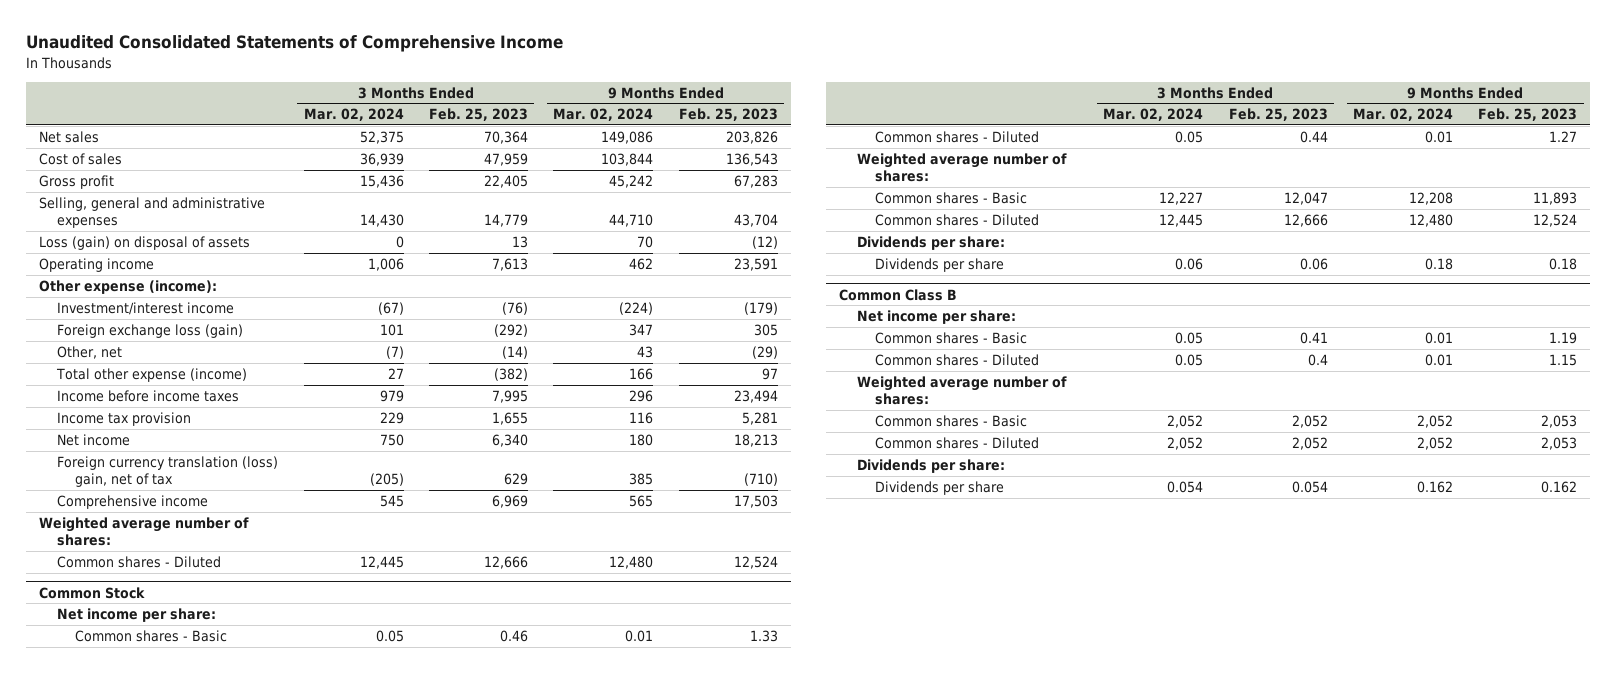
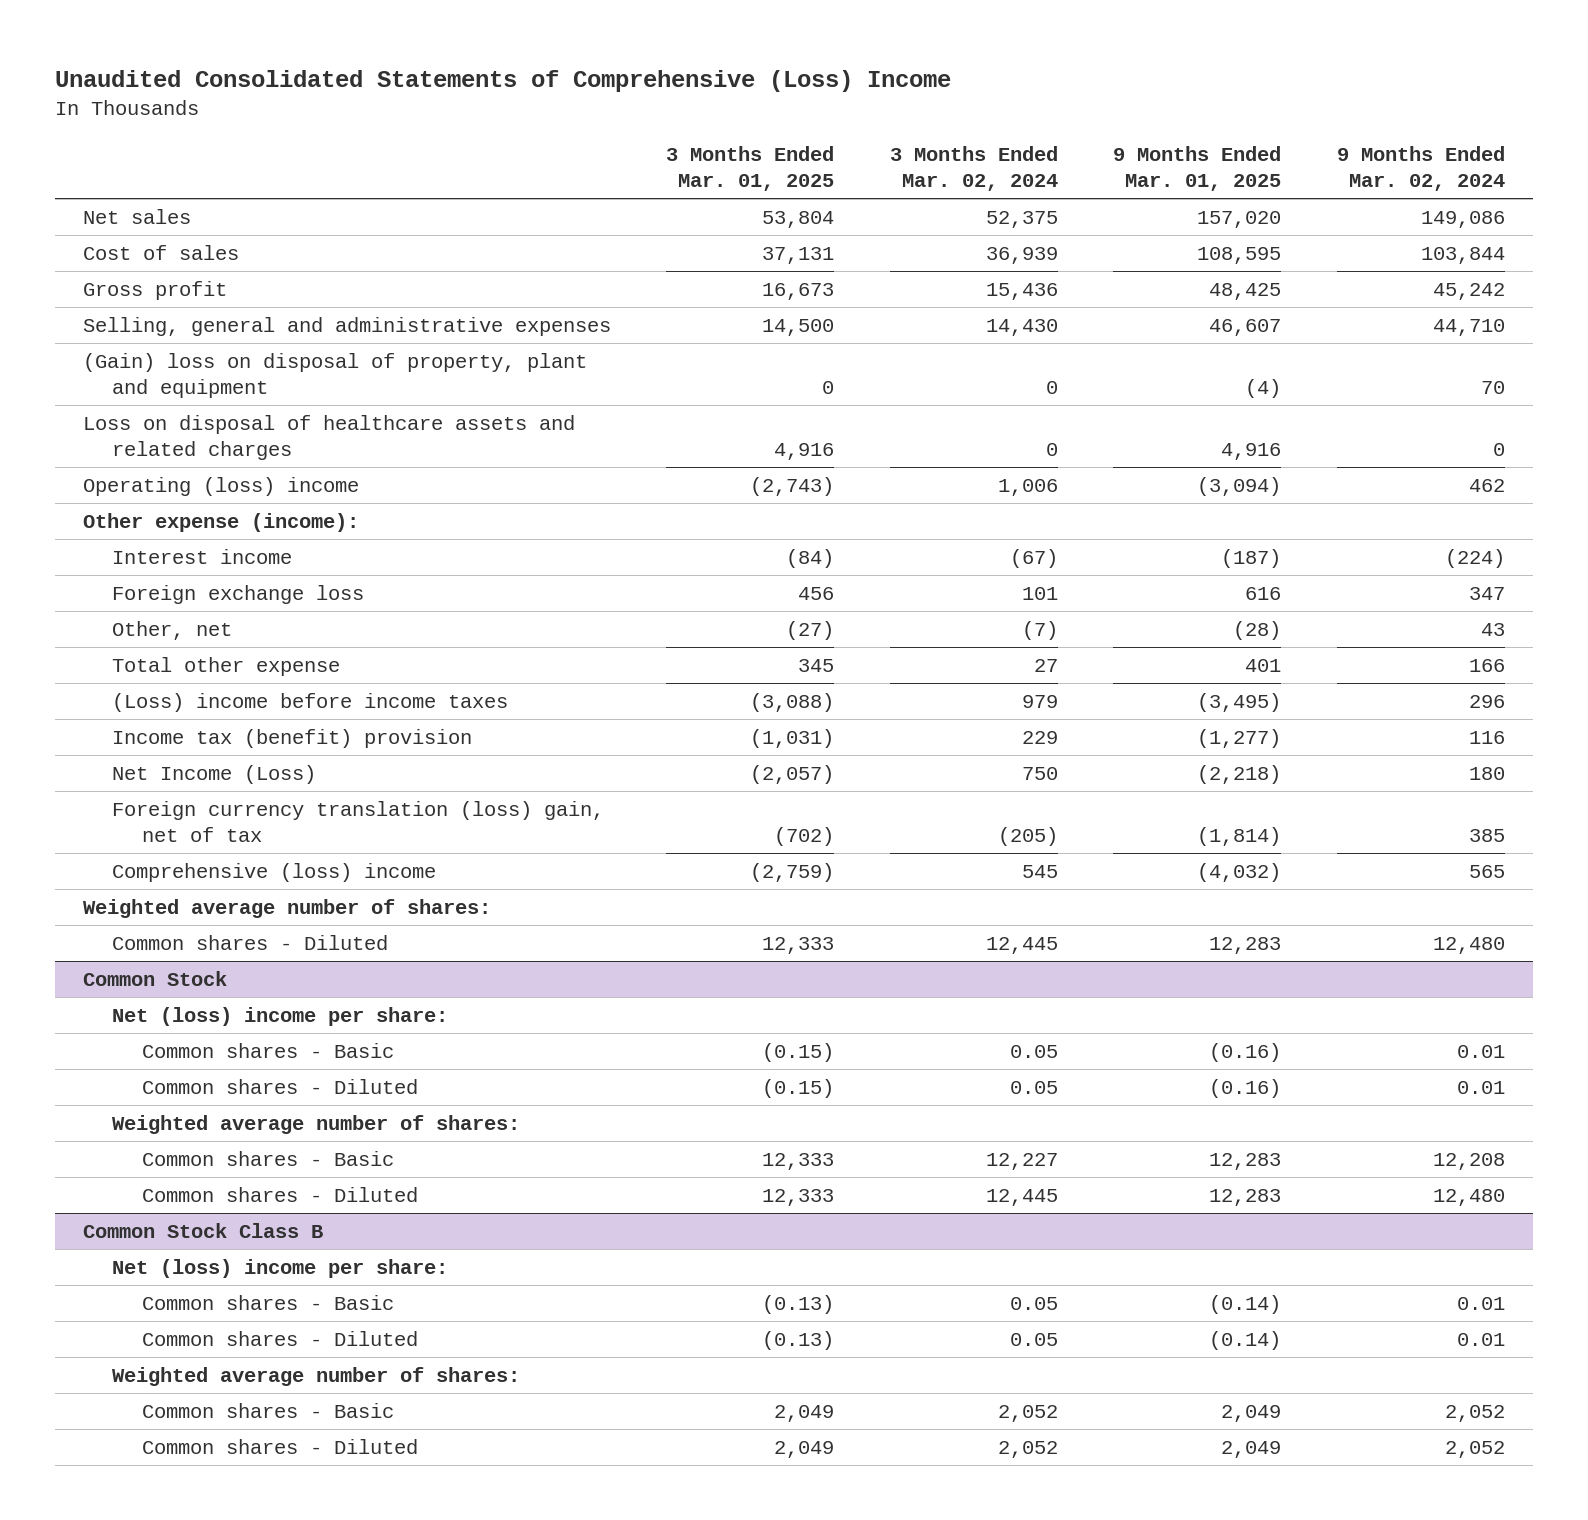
- Unaudited Consolidated Statements of Comprehensive Income
+ Unaudited Consolidated Statements of Comprehensive (Loss) Income
- | 3 Months Ended Mar. 02, 2024 | 3 Months Ended Feb. 25, 2023 | 9 Months Ended Mar. 02, 2024 | 9 Months Ended Feb. 25, 2023
+ | 3 Months Ended Mar. 01, 2025 | 3 Months Ended Mar. 02, 2024 | 9 Months Ended Mar. 01, 2025 | 9 Months Ended Mar. 02, 2024
- Loss (gain) on disposal of assets | 0 | 13 | 70 | (12)
- Operating income | 1,006 | 7,613 | 462 | 23,591
+ (Gain) loss on disposal of property, plant and equipment | 0 | 0 | (4) | 70
+ Loss on disposal of healthcare assets and related charges | 4,916 | 0 | 4,916 | 0
+ Operating (loss) income | (2,743) | 1,006 | (3,094) | 462
- Investment/interest income | (67) | (76) | (224) | (179)
- Foreign exchange loss (gain) | 101 | (292) | 347 | 305
+ Interest income | (84) | (67) | (187) | (224)
+ Foreign exchange loss | 456 | 101 | 616 | 347
- Total other expense (income) | 27 | (382) | 166 | 97
- Income before income taxes | 979 | 7,995 | 296 | 23,494
- Income tax provision | 229 | 1,655 | 116 | 5,281
- Net income | 750 | 6,340 | 180 | 18,213
+ Total other expense | 345 | 27 | 401 | 166
+ (Loss) income before income taxes | (3,088) | 979 | (3,495) | 296
+ Income tax (benefit) provision | (1,031) | 229 | (1,277) | 116
+ Net Income (Loss) | (2,057) | 750 | (2,218) | 180
- Comprehensive income | 545 | 6,969 | 565 | 17,503
+ Comprehensive (loss) income | (2,759) | 545 | (4,032) | 565
@ Common Stock
- Net income per share:
+ Net (loss) income per share:
- Dividends per share:
- Dividends per share | 0.06 | 0.06 | 0.18 | 0.18
- Common Class B
- Net income per share:
+ Common Stock Class B
+ Net (loss) income per share:
- Dividends per share:
- Dividends per share | 0.054 | 0.054 | 0.162 | 0.162

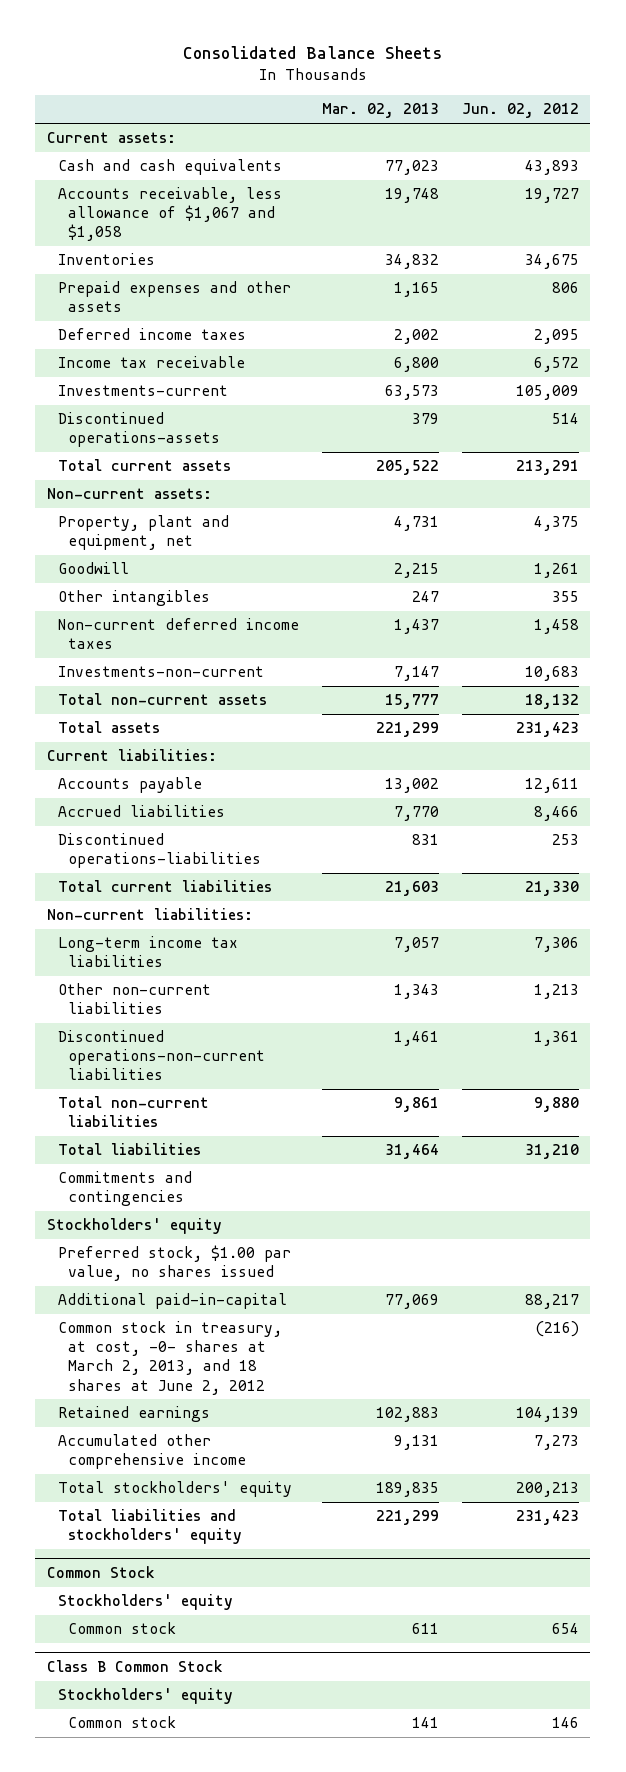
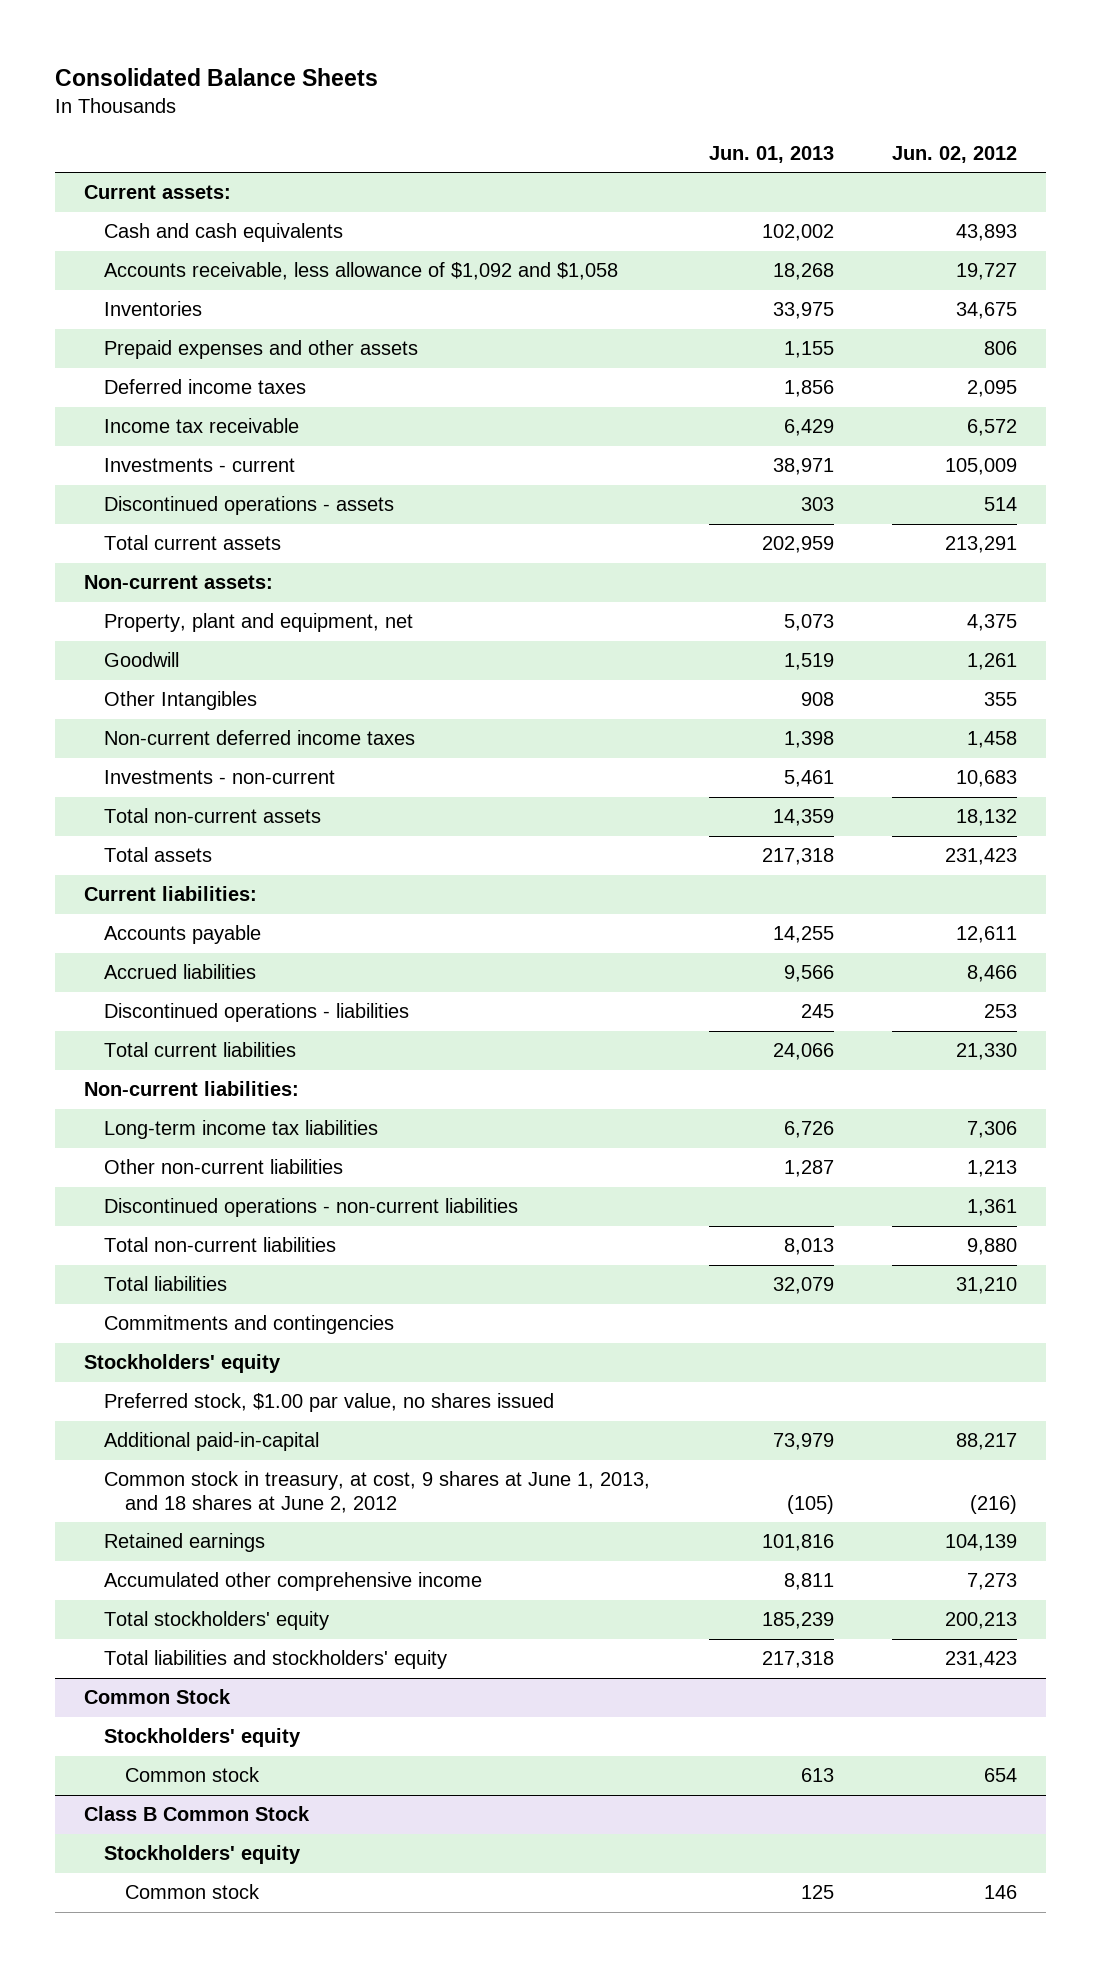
- | Mar. 02, 2013 | Jun. 02, 2012
+ | Jun. 01, 2013 | Jun. 02, 2012
- Accounts receivable, less allowance of $1,067 and $1,058 | 19,748 | 19,727
+ Accounts receivable, less allowance of $1,092 and $1,058 | 18,268 | 19,727
- Investments-current | 63,573 | 105,009
- Discontinued operations-assets | 379 | 514
+ Investments - current | 38,971 | 105,009
+ Discontinued operations - assets | 303 | 514
- Other intangibles | 247 | 355
+ Other Intangibles | 908 | 355
- Investments-non-current | 7,147 | 10,683
+ Investments - non-current | 5,461 | 10,683
- Discontinued operations-liabilities | 831 | 253
+ Discontinued operations - liabilities | 245 | 253
- Discontinued operations-non-current liabilities | 1,461 | 1,361
+ Discontinued operations - non-current liabilities | | 1,361
- Common stock in treasury, at cost, -0- shares at March 2, 2013, and 18 shares at June 2, 2012 | | (216)
+ Common stock in treasury, at cost, 9 shares at June 1, 2013, and 18 shares at June 2, 2012 | (105) | (216)

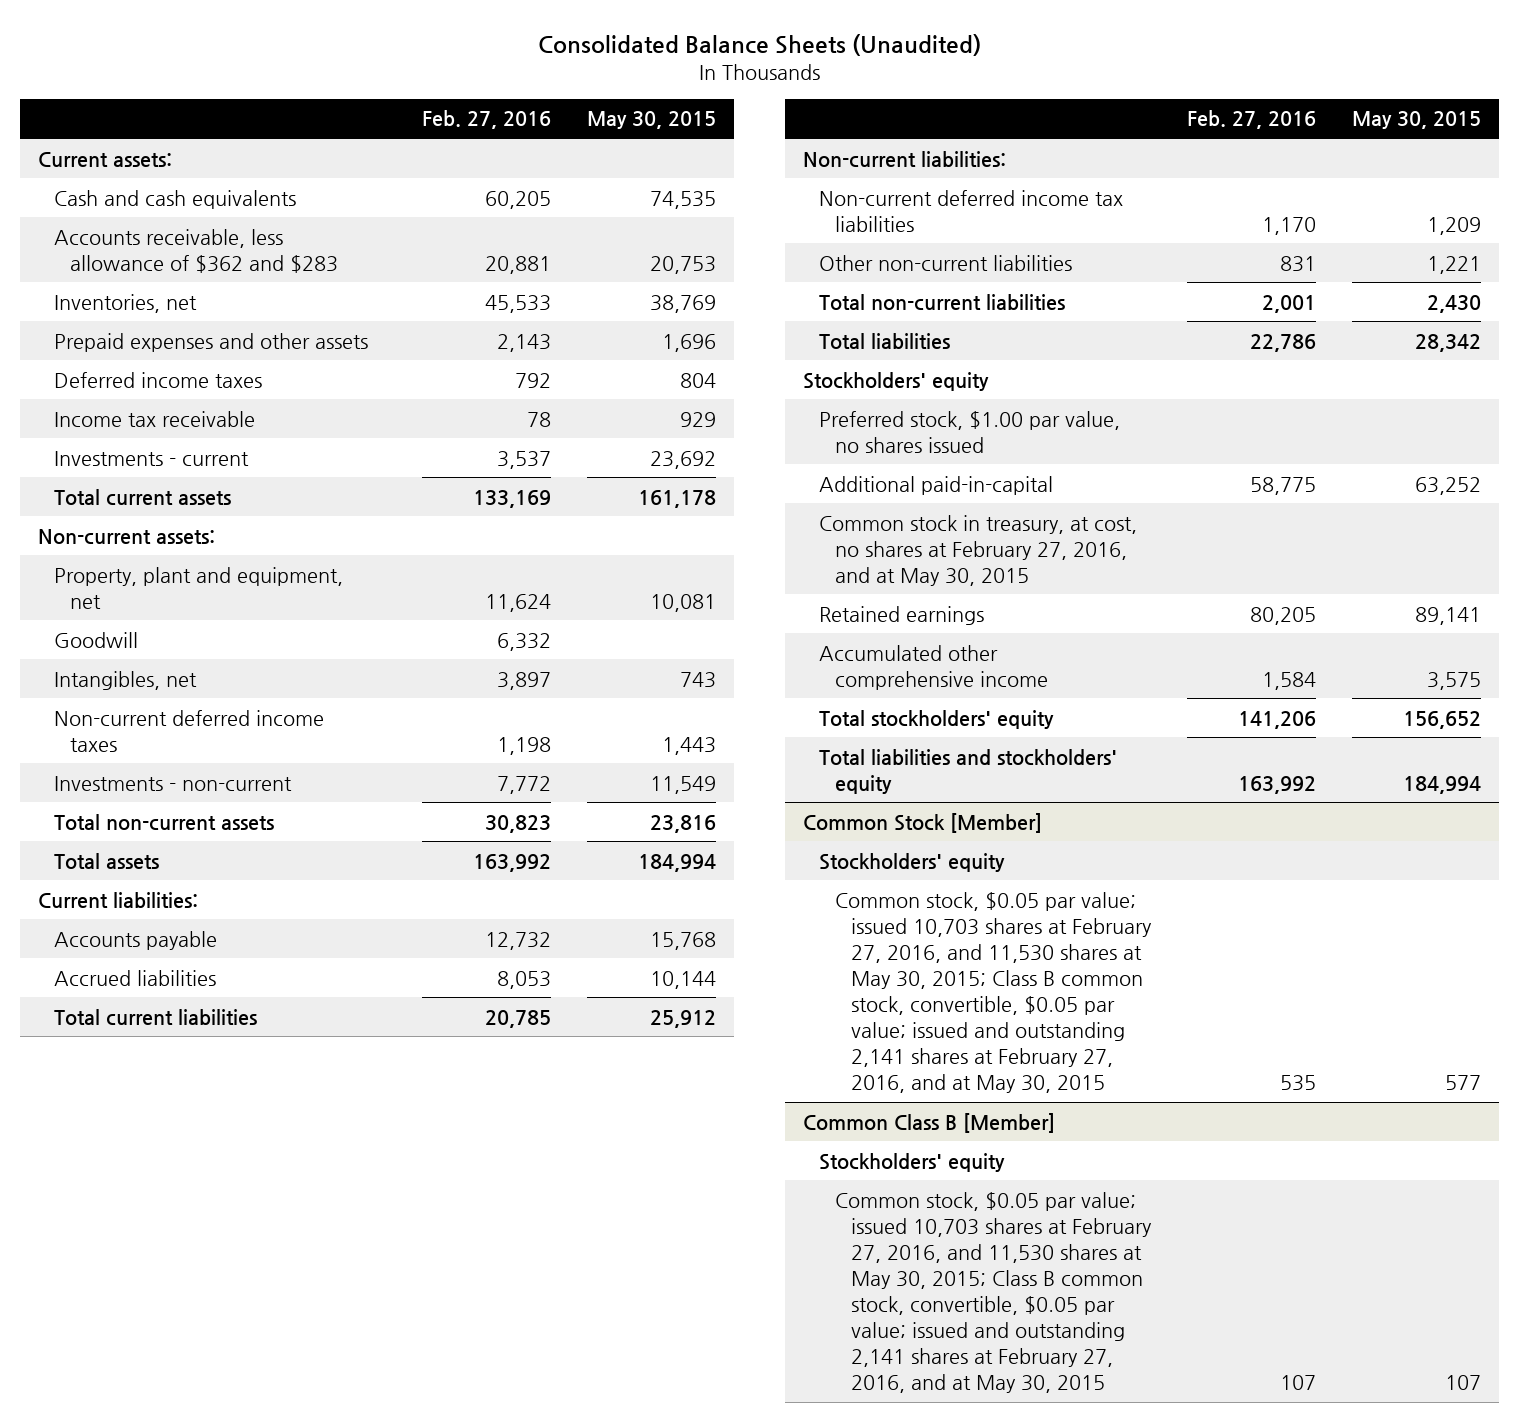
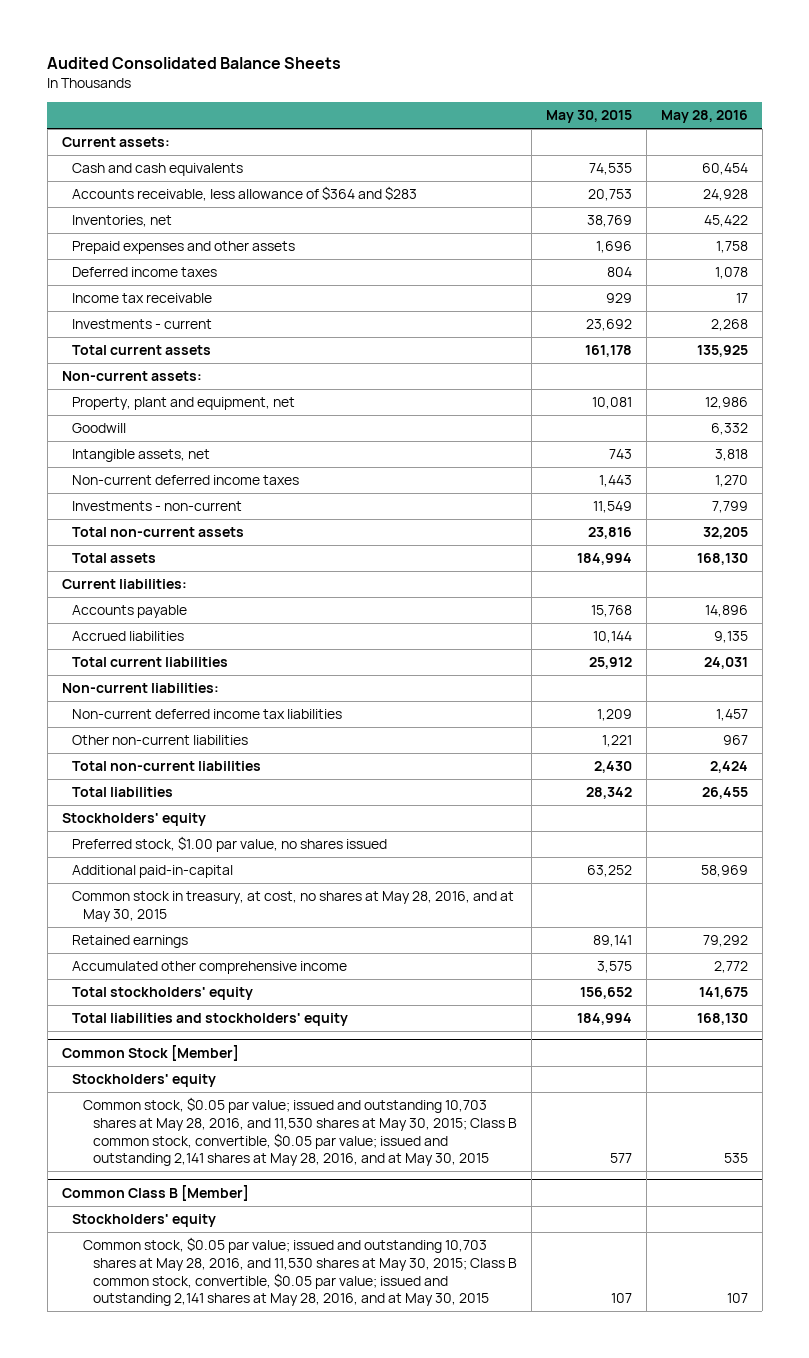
- Consolidated Balance Sheets (Unaudited)
+ Audited Consolidated Balance Sheets
- | Feb. 27, 2016 | May 30, 2015
+ | May 30, 2015 | May 28, 2016
- Accounts receivable, less allowance of $362 and $283 | 20,881 | 20,753
+ Accounts receivable, less allowance of $364 and $283 | 20,753 | 24,928
- Intangibles, net | 3,897 | 743
+ Intangible assets, net | 743 | 3,818
- Common stock in treasury, at cost, no shares at February 27, 2016, and at May 30, 2015
+ Common stock in treasury, at cost, no shares at May 28, 2016, and at May 30, 2015
@ Common Stock [Member]
- Common stock, $0.05 par value; issued 10,703 shares at February 27, 2016, and 11,530 shares at May 30, 2015; Class B common stock, convertible, $0.05 par value; issued and outstanding 2,141 shares at February 27, 2016, and at May 30, 2015 | 535 | 577
+ Common stock, $0.05 par value; issued and outstanding 10,703 shares at May 28, 2016, and 11,530 shares at May 30, 2015; Class B common stock, convertible, $0.05 par value; issued and outstanding 2,141 shares at May 28, 2016, and at May 30, 2015 | 577 | 535
@ Common Class B [Member]
- Common stock, $0.05 par value; issued 10,703 shares at February 27, 2016, and 11,530 shares at May 30, 2015; Class B common stock, convertible, $0.05 par value; issued and outstanding 2,141 shares at February 27, 2016, and at May 30, 2015 | 107 | 107
+ Common stock, $0.05 par value; issued and outstanding 10,703 shares at May 28, 2016, and 11,530 shares at May 30, 2015; Class B common stock, convertible, $0.05 par value; issued and outstanding 2,141 shares at May 28, 2016, and at May 30, 2015 | 107 | 107

